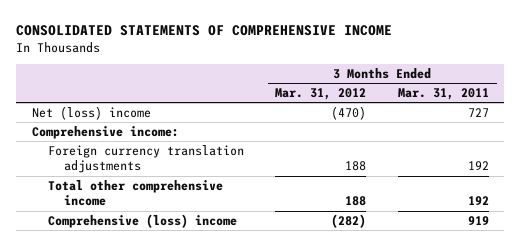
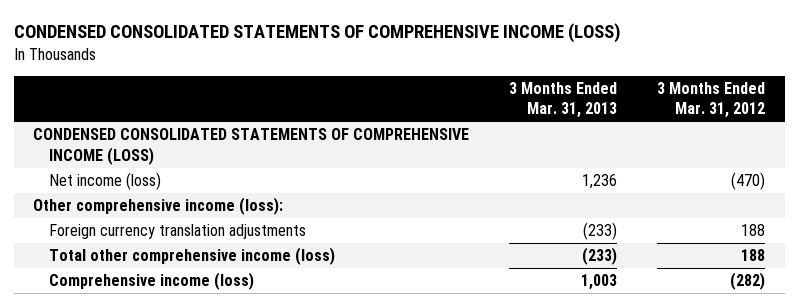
- CONSOLIDATED STATEMENTS OF COMPREHENSIVE INCOME
+ CONDENSED CONSOLIDATED STATEMENTS OF COMPREHENSIVE INCOME (LOSS)
- | 3 Months Ended Mar. 31, 2012 | 3 Months Ended Mar. 31, 2011
+ | 3 Months Ended Mar. 31, 2013 | 3 Months Ended Mar. 31, 2012
- Net (loss) income | (470) | 727
- Comprehensive income:
+ CONDENSED CONSOLIDATED STATEMENTS OF COMPREHENSIVE INCOME (LOSS)
+ Net income (loss) | 1,236 | (470)
+ Other comprehensive income (loss):
- Total other comprehensive income | 188 | 192
- Comprehensive (loss) income | (282) | 919
+ Total other comprehensive income (loss) | (233) | 188
+ Comprehensive income (loss) | 1,003 | (282)

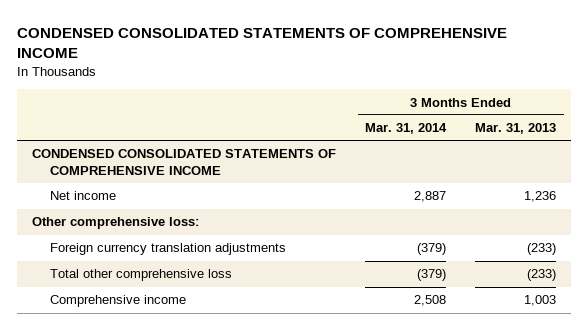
- CONDENSED CONSOLIDATED STATEMENTS OF COMPREHENSIVE INCOME (LOSS)
+ CONDENSED CONSOLIDATED STATEMENTS OF COMPREHENSIVE INCOME
- | 3 Months Ended Mar. 31, 2013 | 3 Months Ended Mar. 31, 2012
+ | 3 Months Ended Mar. 31, 2014 | 3 Months Ended Mar. 31, 2013
- CONDENSED CONSOLIDATED STATEMENTS OF COMPREHENSIVE INCOME (LOSS)
- Net income (loss) | 1,236 | (470)
- Other comprehensive income (loss):
+ CONDENSED CONSOLIDATED STATEMENTS OF COMPREHENSIVE INCOME
+ Net income | 2,887 | 1,236
+ Other comprehensive loss:
- Total other comprehensive income (loss) | (233) | 188
- Comprehensive income (loss) | 1,003 | (282)
+ Total other comprehensive loss | (379) | (233)
+ Comprehensive income | 2,508 | 1,003

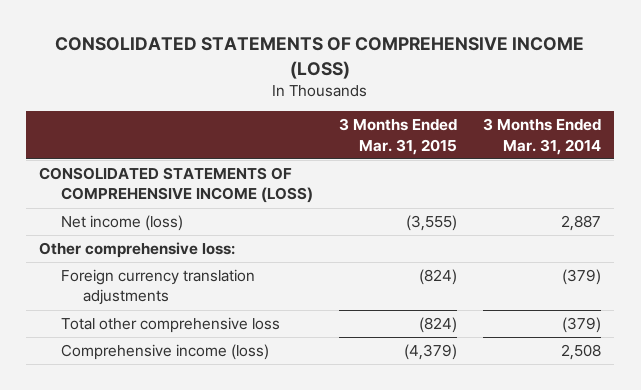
- CONDENSED CONSOLIDATED STATEMENTS OF COMPREHENSIVE INCOME
+ CONSOLIDATED STATEMENTS OF COMPREHENSIVE INCOME (LOSS)
- | 3 Months Ended Mar. 31, 2014 | 3 Months Ended Mar. 31, 2013
+ | 3 Months Ended Mar. 31, 2015 | 3 Months Ended Mar. 31, 2014
- CONDENSED CONSOLIDATED STATEMENTS OF COMPREHENSIVE INCOME
- Net income | 2,887 | 1,236
+ CONSOLIDATED STATEMENTS OF COMPREHENSIVE INCOME (LOSS)
+ Net income (loss) | (3,555) | 2,887
- Comprehensive income | 2,508 | 1,003
+ Comprehensive income (loss) | (4,379) | 2,508

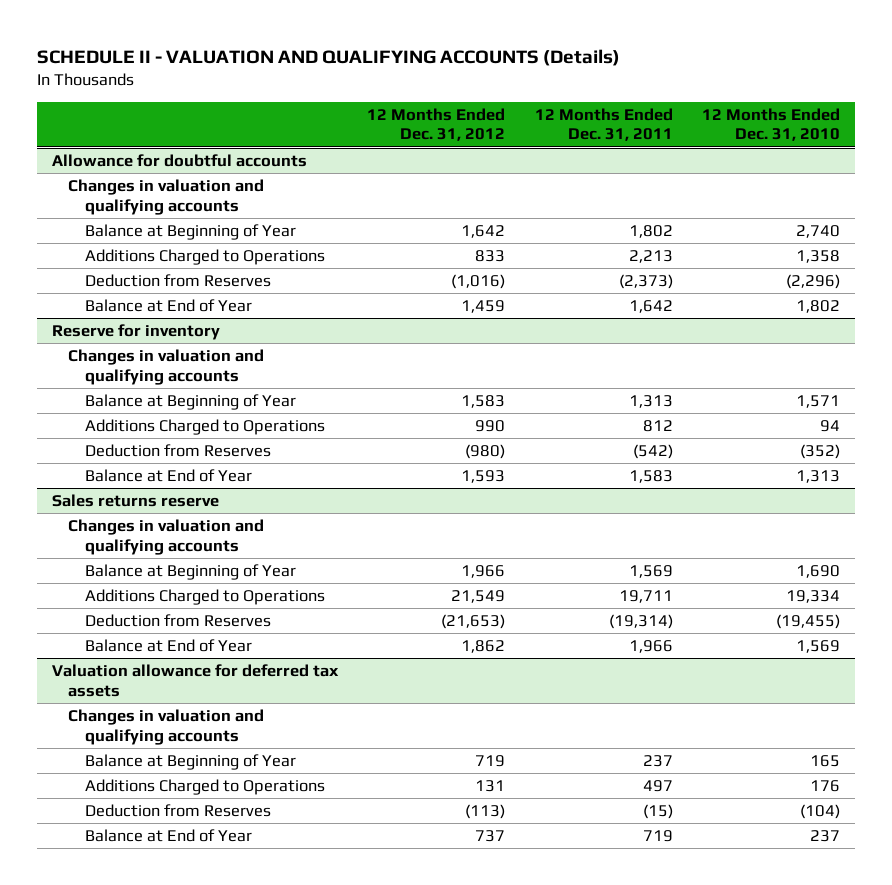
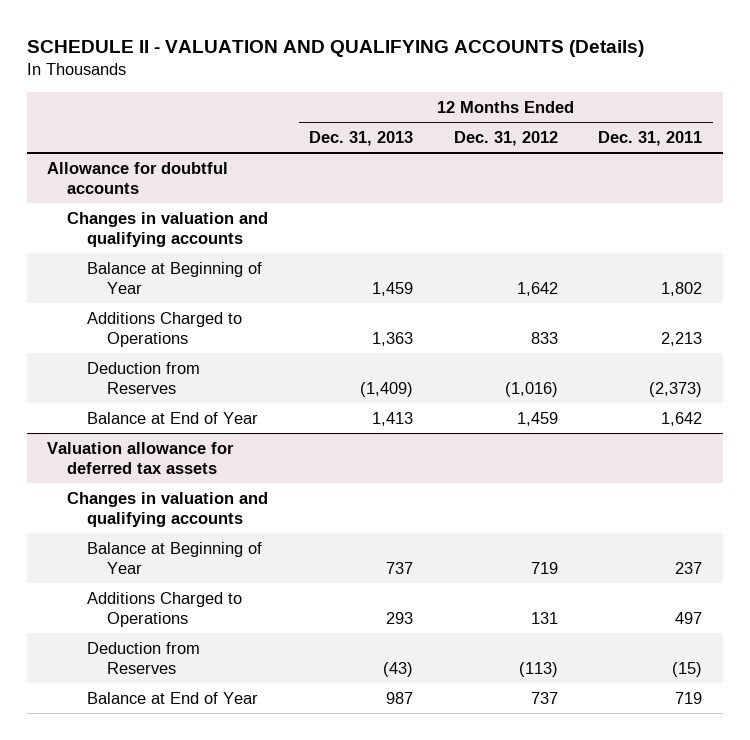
- | 12 Months Ended Dec. 31, 2012 | 12 Months Ended Dec. 31, 2011 | 12 Months Ended Dec. 31, 2010
+ | 12 Months Ended Dec. 31, 2013 | 12 Months Ended Dec. 31, 2012 | 12 Months Ended Dec. 31, 2011
- Reserve for inventory
- Changes in valuation and qualifying accounts
- Balance at Beginning of Year | 1,583 | 1,313 | 1,571
- Additions Charged to Operations | 990 | 812 | 94
- Deduction from Reserves | (980) | (542) | (352)
- Balance at End of Year | 1,593 | 1,583 | 1,313
- Sales returns reserve
- Changes in valuation and qualifying accounts
- Balance at Beginning of Year | 1,966 | 1,569 | 1,690
- Additions Charged to Operations | 21,549 | 19,711 | 19,334
- Deduction from Reserves | (21,653) | (19,314) | (19,455)
- Balance at End of Year | 1,862 | 1,966 | 1,569

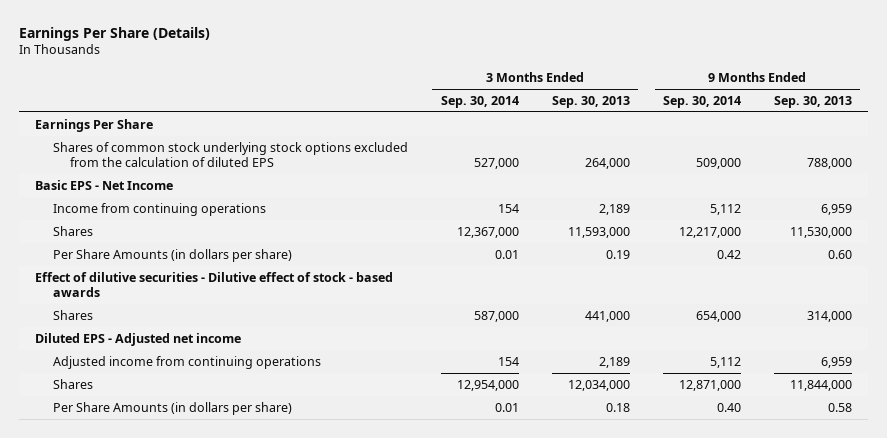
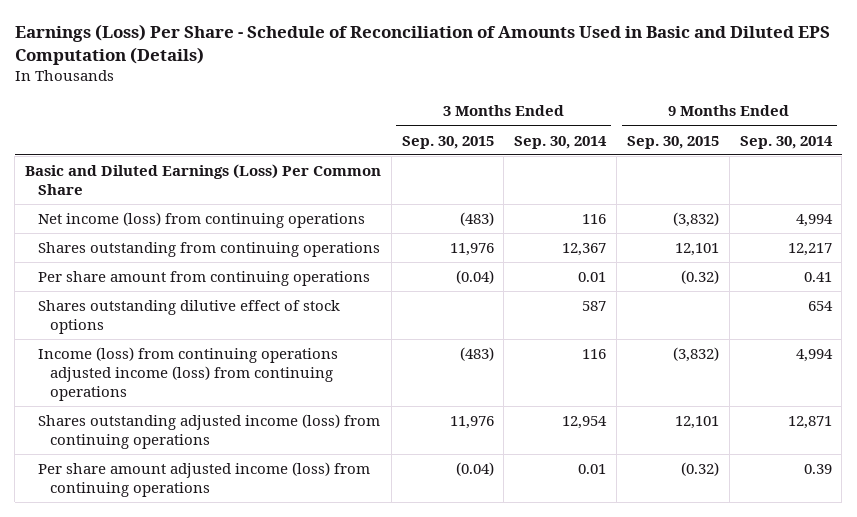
- Earnings Per Share (Details)
+ Earnings (Loss) Per Share - Schedule of Reconciliation of Amounts Used in Basic and Diluted EPS Computation (Details)
- | 3 Months Ended Sep. 30, 2014 | 3 Months Ended Sep. 30, 2013 | 9 Months Ended Sep. 30, 2014 | 9 Months Ended Sep. 30, 2013
+ | 3 Months Ended Sep. 30, 2015 | 3 Months Ended Sep. 30, 2014 | 9 Months Ended Sep. 30, 2015 | 9 Months Ended Sep. 30, 2014
- Earnings Per Share
- Shares of common stock underlying stock options excluded from the calculation of diluted EPS | 527,000 | 264,000 | 509,000 | 788,000
- Basic EPS - Net Income
- Income from continuing operations | 154 | 2,189 | 5,112 | 6,959
- Shares | 12,367,000 | 11,593,000 | 12,217,000 | 11,530,000
- Per Share Amounts (in dollars per share) | 0.01 | 0.19 | 0.42 | 0.60
- Effect of dilutive securities - Dilutive effect of stock - based awards
- Shares | 587,000 | 441,000 | 654,000 | 314,000
- Diluted EPS - Adjusted net income
- Adjusted income from continuing operations | 154 | 2,189 | 5,112 | 6,959
- Shares | 12,954,000 | 12,034,000 | 12,871,000 | 11,844,000
- Per Share Amounts (in dollars per share) | 0.01 | 0.18 | 0.40 | 0.58
+ Basic and Diluted Earnings (Loss) Per Common Share
+ Net income (loss) from continuing operations | (483) | 116 | (3,832) | 4,994
+ Shares outstanding from continuing operations | 11,976 | 12,367 | 12,101 | 12,217
+ Per share amount from continuing operations | (0.04) | 0.01 | (0.32) | 0.41
+ Shares outstanding dilutive effect of stock options | | 587 | | 654
+ Income (loss) from continuing operations adjusted income (loss) from continuing operations | (483) | 116 | (3,832) | 4,994
+ Shares outstanding adjusted income (loss) from continuing operations | 11,976 | 12,954 | 12,101 | 12,871
+ Per share amount adjusted income (loss) from continuing operations | (0.04) | 0.01 | (0.32) | 0.39

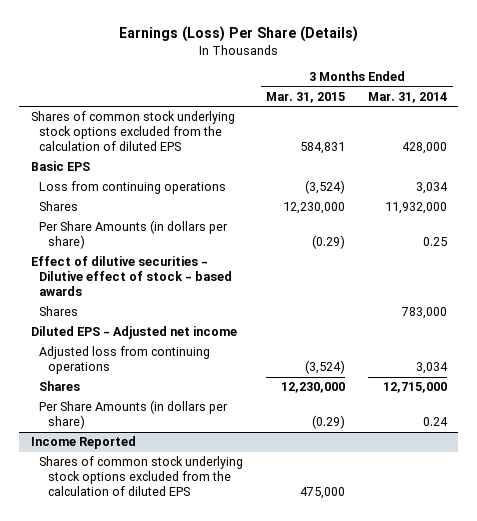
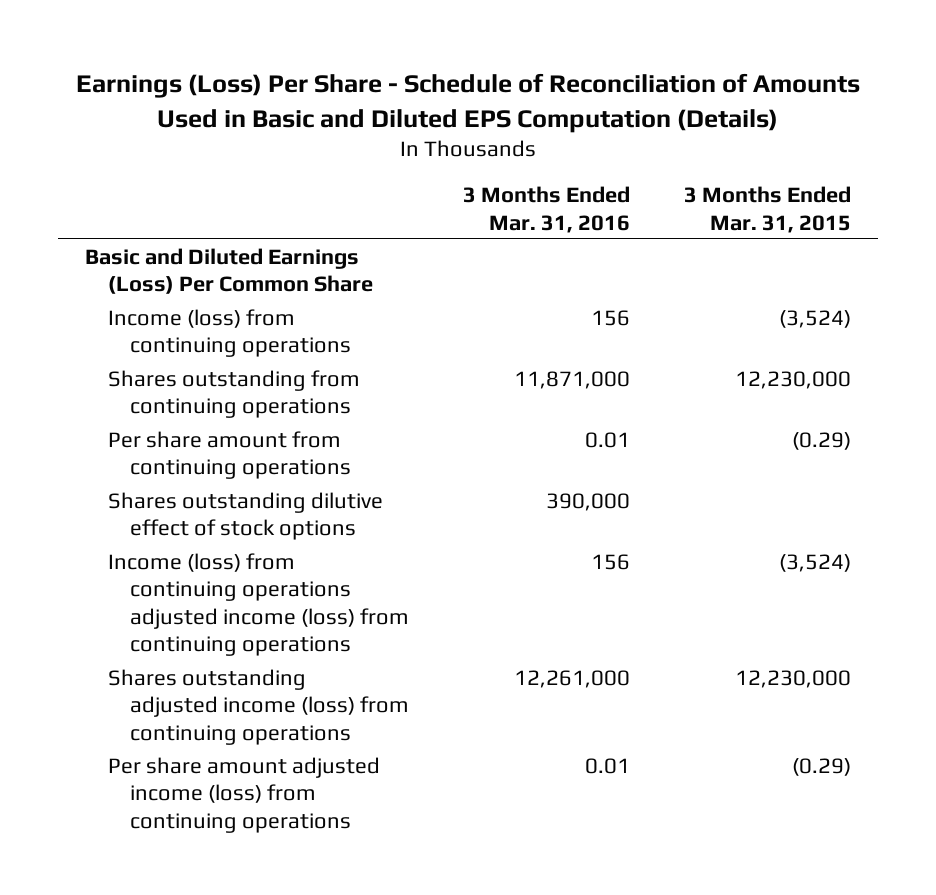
- Earnings (Loss) Per Share (Details)
+ Earnings (Loss) Per Share - Schedule of Reconciliation of Amounts Used in Basic and Diluted EPS Computation (Details)
- | 3 Months Ended Mar. 31, 2015 | 3 Months Ended Mar. 31, 2014
+ | 3 Months Ended Mar. 31, 2016 | 3 Months Ended Mar. 31, 2015
- Shares of common stock underlying stock options excluded from the calculation of diluted EPS | 584,831 | 428,000
- Basic EPS
- Loss from continuing operations | (3,524) | 3,034
- Shares | 12,230,000 | 11,932,000
- Per Share Amounts (in dollars per share) | (0.29) | 0.25
- Effect of dilutive securities - Dilutive effect of stock - based awards
- Shares | | 783,000
- Diluted EPS - Adjusted net income
- Adjusted loss from continuing operations | (3,524) | 3,034
- Shares | 12,230,000 | 12,715,000
- Per Share Amounts (in dollars per share) | (0.29) | 0.24
- Income Reported
- Shares of common stock underlying stock options excluded from the calculation of diluted EPS | 475,000 |
+ Basic and Diluted Earnings (Loss) Per Common Share
+ Income (loss) from continuing operations | 156 | (3,524)
+ Shares outstanding from continuing operations | 11,871,000 | 12,230,000
+ Per share amount from continuing operations | 0.01 | (0.29)
+ Shares outstanding dilutive effect of stock options | 390,000 |
+ Income (loss) from continuing operations adjusted income (loss) from continuing operations | 156 | (3,524)
+ Shares outstanding adjusted income (loss) from continuing operations | 12,261,000 | 12,230,000
+ Per share amount adjusted income (loss) from continuing operations | 0.01 | (0.29)

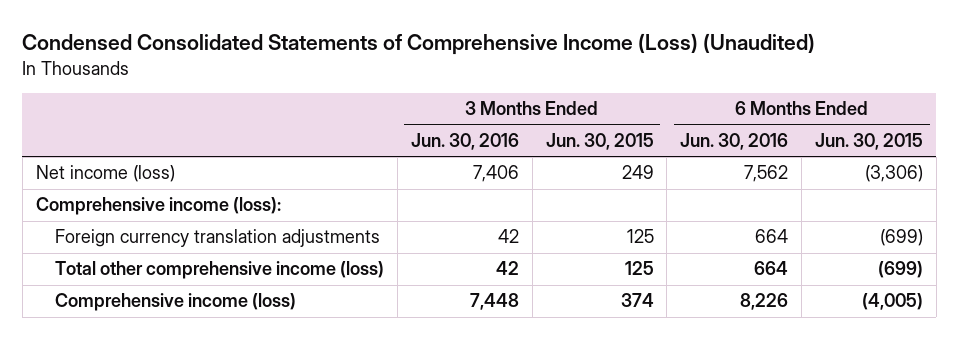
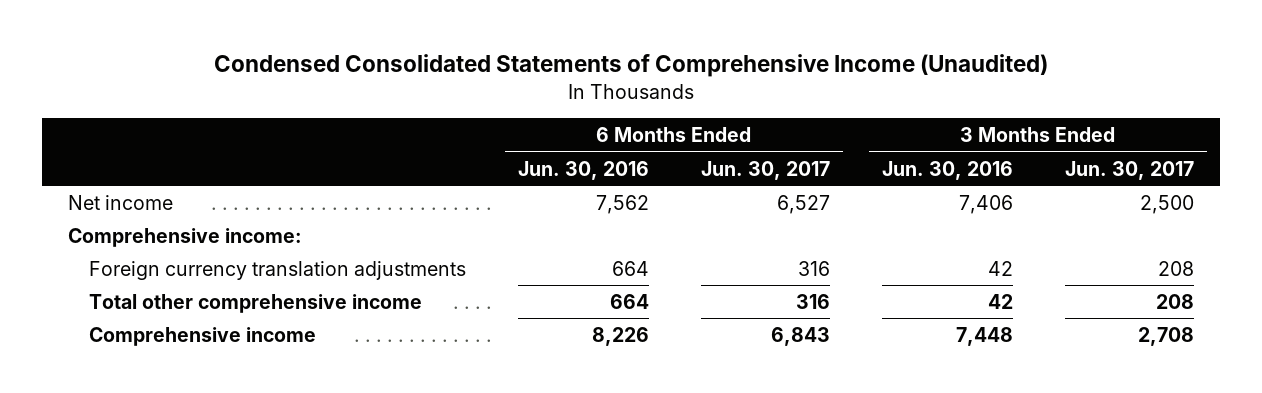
- Condensed Consolidated Statements of Comprehensive Income (Loss) (Unaudited)
+ Condensed Consolidated Statements of Comprehensive Income (Unaudited)
- | 3 Months Ended Jun. 30, 2016 | 3 Months Ended Jun. 30, 2015 | 6 Months Ended Jun. 30, 2016 | 6 Months Ended Jun. 30, 2015
+ | 6 Months Ended Jun. 30, 2016 | 6 Months Ended Jun. 30, 2017 | 3 Months Ended Jun. 30, 2016 | 3 Months Ended Jun. 30, 2017
- Net income (loss) | 7,406 | 249 | 7,562 | (3,306)
- Comprehensive income (loss):
+ Net income | 7,562 | 6,527 | 7,406 | 2,500
+ Comprehensive income:
- Total other comprehensive income (loss) | 42 | 125 | 664 | (699)
- Comprehensive income (loss) | 7,448 | 374 | 8,226 | (4,005)
+ Total other comprehensive income | 664 | 316 | 42 | 208
+ Comprehensive income | 8,226 | 6,843 | 7,448 | 2,708

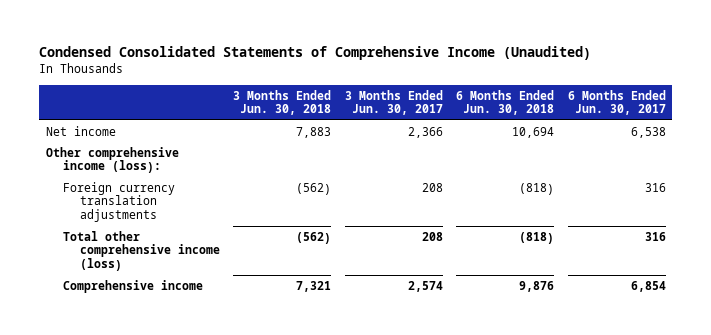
- | 6 Months Ended Jun. 30, 2016 | 6 Months Ended Jun. 30, 2017 | 3 Months Ended Jun. 30, 2016 | 3 Months Ended Jun. 30, 2017
+ | 3 Months Ended Jun. 30, 2018 | 3 Months Ended Jun. 30, 2017 | 6 Months Ended Jun. 30, 2018 | 6 Months Ended Jun. 30, 2017
- Net income | 7,562 | 6,527 | 7,406 | 2,500
- Comprehensive income:
+ Net income | 7,883 | 2,366 | 10,694 | 6,538
+ Other comprehensive income (loss):
- Total other comprehensive income | 664 | 316 | 42 | 208
- Comprehensive income | 8,226 | 6,843 | 7,448 | 2,708
+ Total other comprehensive income (loss) | (562) | 208 | (818) | 316
+ Comprehensive income | 7,321 | 2,574 | 9,876 | 6,854

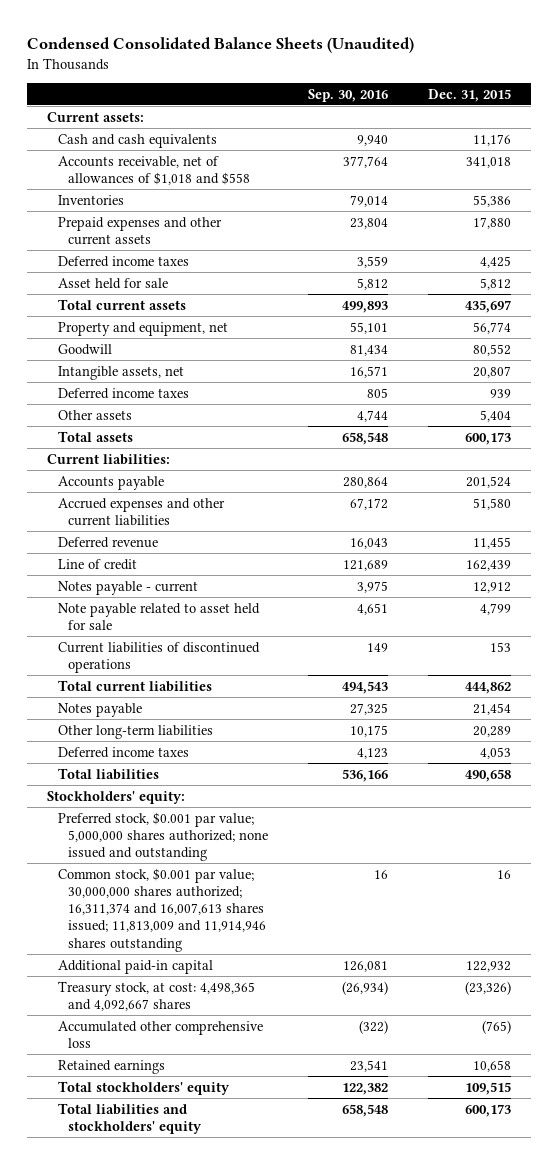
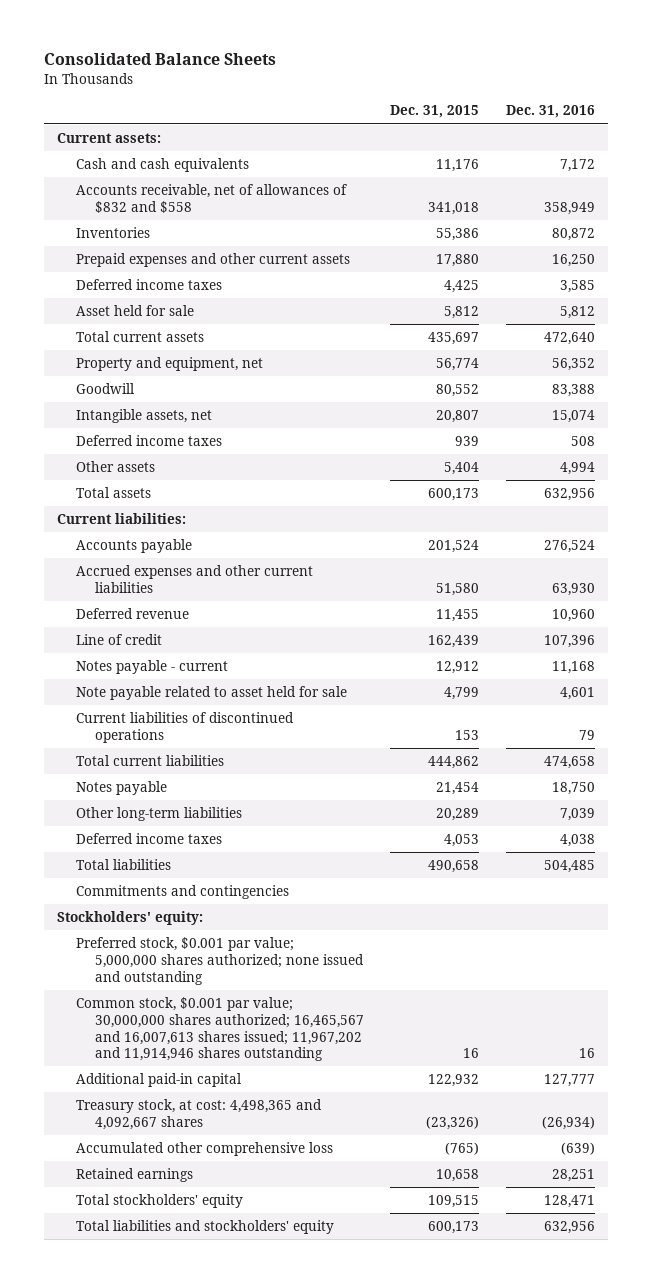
- Condensed Consolidated Balance Sheets (Unaudited)
+ Consolidated Balance Sheets
- | Sep. 30, 2016 | Dec. 31, 2015
+ | Dec. 31, 2015 | Dec. 31, 2016
- Accounts receivable, net of allowances of $1,018 and $558 | 377,764 | 341,018
+ Accounts receivable, net of allowances of $832 and $558 | 341,018 | 358,949
+ Commitments and contingencies
- Common stock, $0.001 par value; 30,000,000 shares authorized; 16,311,374 and 16,007,613 shares issued; 11,813,009 and 11,914,946 shares outstanding | 16 | 16
+ Common stock, $0.001 par value; 30,000,000 shares authorized; 16,465,567 and 16,007,613 shares issued; 11,967,202 and 11,914,946 shares outstanding | 16 | 16

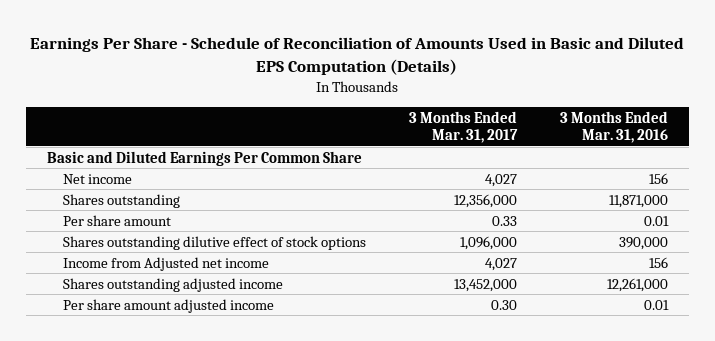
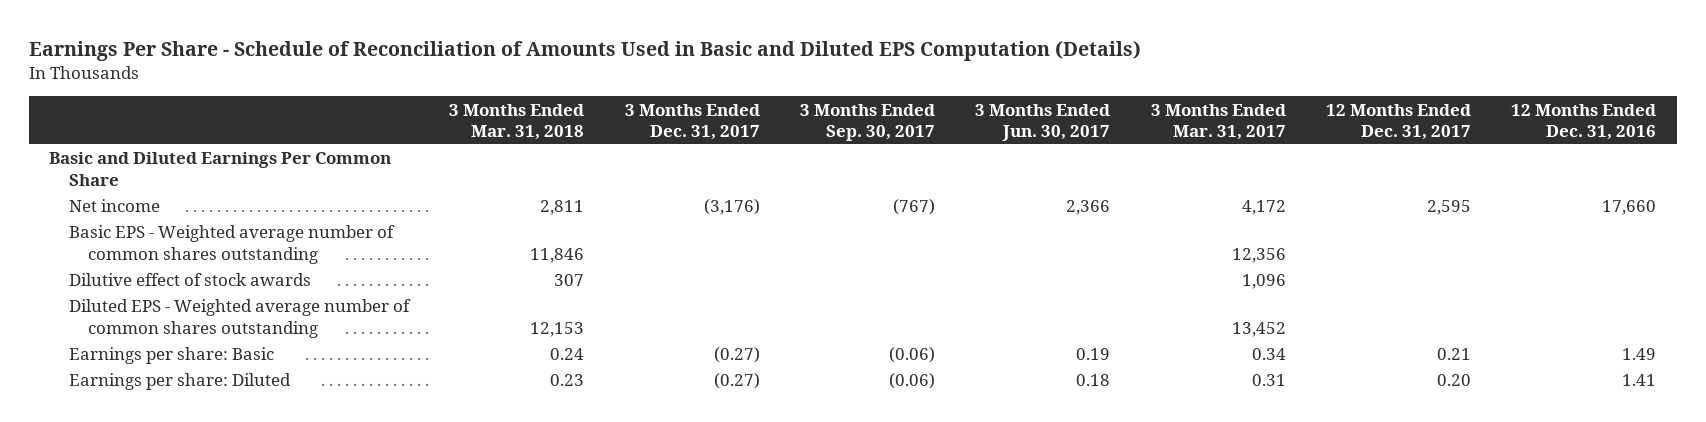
- | 3 Months Ended Mar. 31, 2017 | 3 Months Ended Mar. 31, 2016
+ | 3 Months Ended Mar. 31, 2018 | 3 Months Ended Dec. 31, 2017 | 3 Months Ended Sep. 30, 2017 | 3 Months Ended Jun. 30, 2017 | 3 Months Ended Mar. 31, 2017 | 12 Months Ended Dec. 31, 2017 | 12 Months Ended Dec. 31, 2016
- Net income | 4,027 | 156
- Shares outstanding | 12,356,000 | 11,871,000
- Per share amount | 0.33 | 0.01
- Shares outstanding dilutive effect of stock options | 1,096,000 | 390,000
- Income from Adjusted net income | 4,027 | 156
- Shares outstanding adjusted income | 13,452,000 | 12,261,000
- Per share amount adjusted income | 0.30 | 0.01
+ Net income | 2,811 | (3,176) | (767) | 2,366 | 4,172 | 2,595 | 17,660
+ Basic EPS - Weighted average number of common shares outstanding | 11,846 | | | | 12,356 | |
+ Dilutive effect of stock awards | 307 | | | | 1,096 | |
+ Diluted EPS - Weighted average number of common shares outstanding | 12,153 | | | | 13,452 | |
+ Earnings per share: Basic | 0.24 | (0.27) | (0.06) | 0.19 | 0.34 | 0.21 | 1.49
+ Earnings per share: Diluted | 0.23 | (0.27) | (0.06) | 0.18 | 0.31 | 0.20 | 1.41

